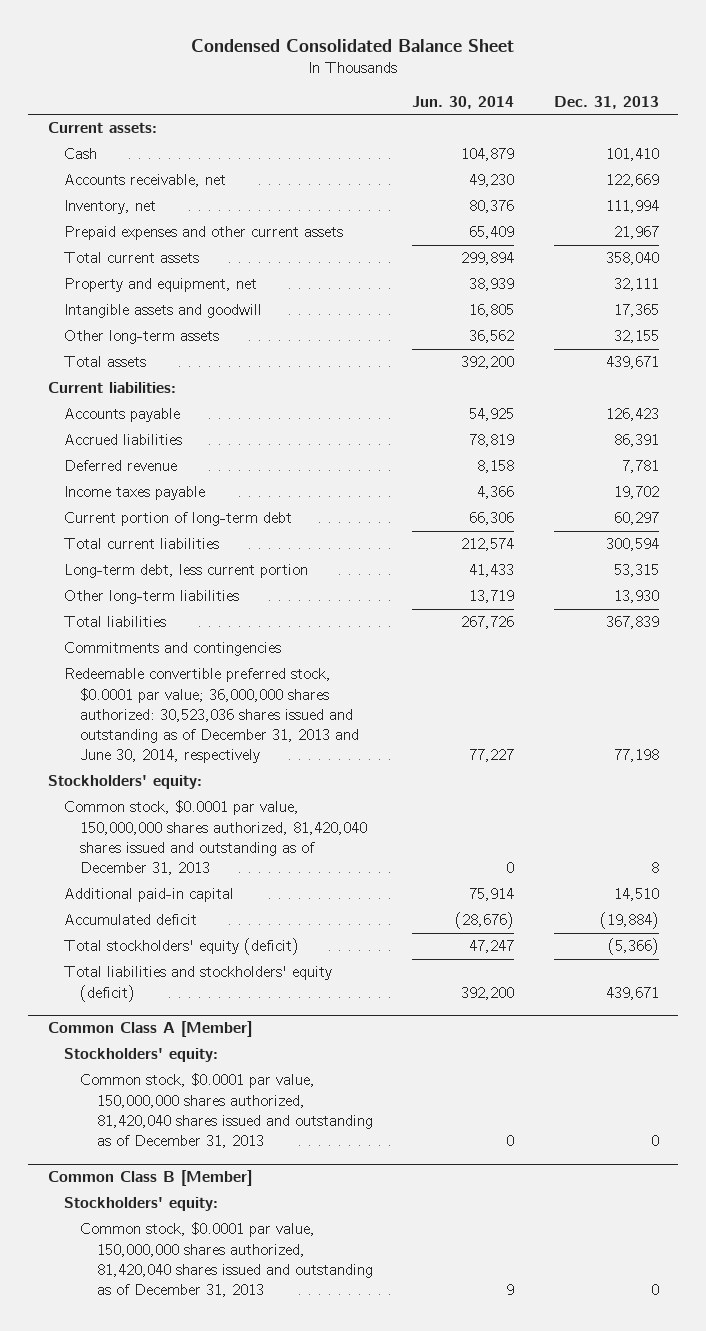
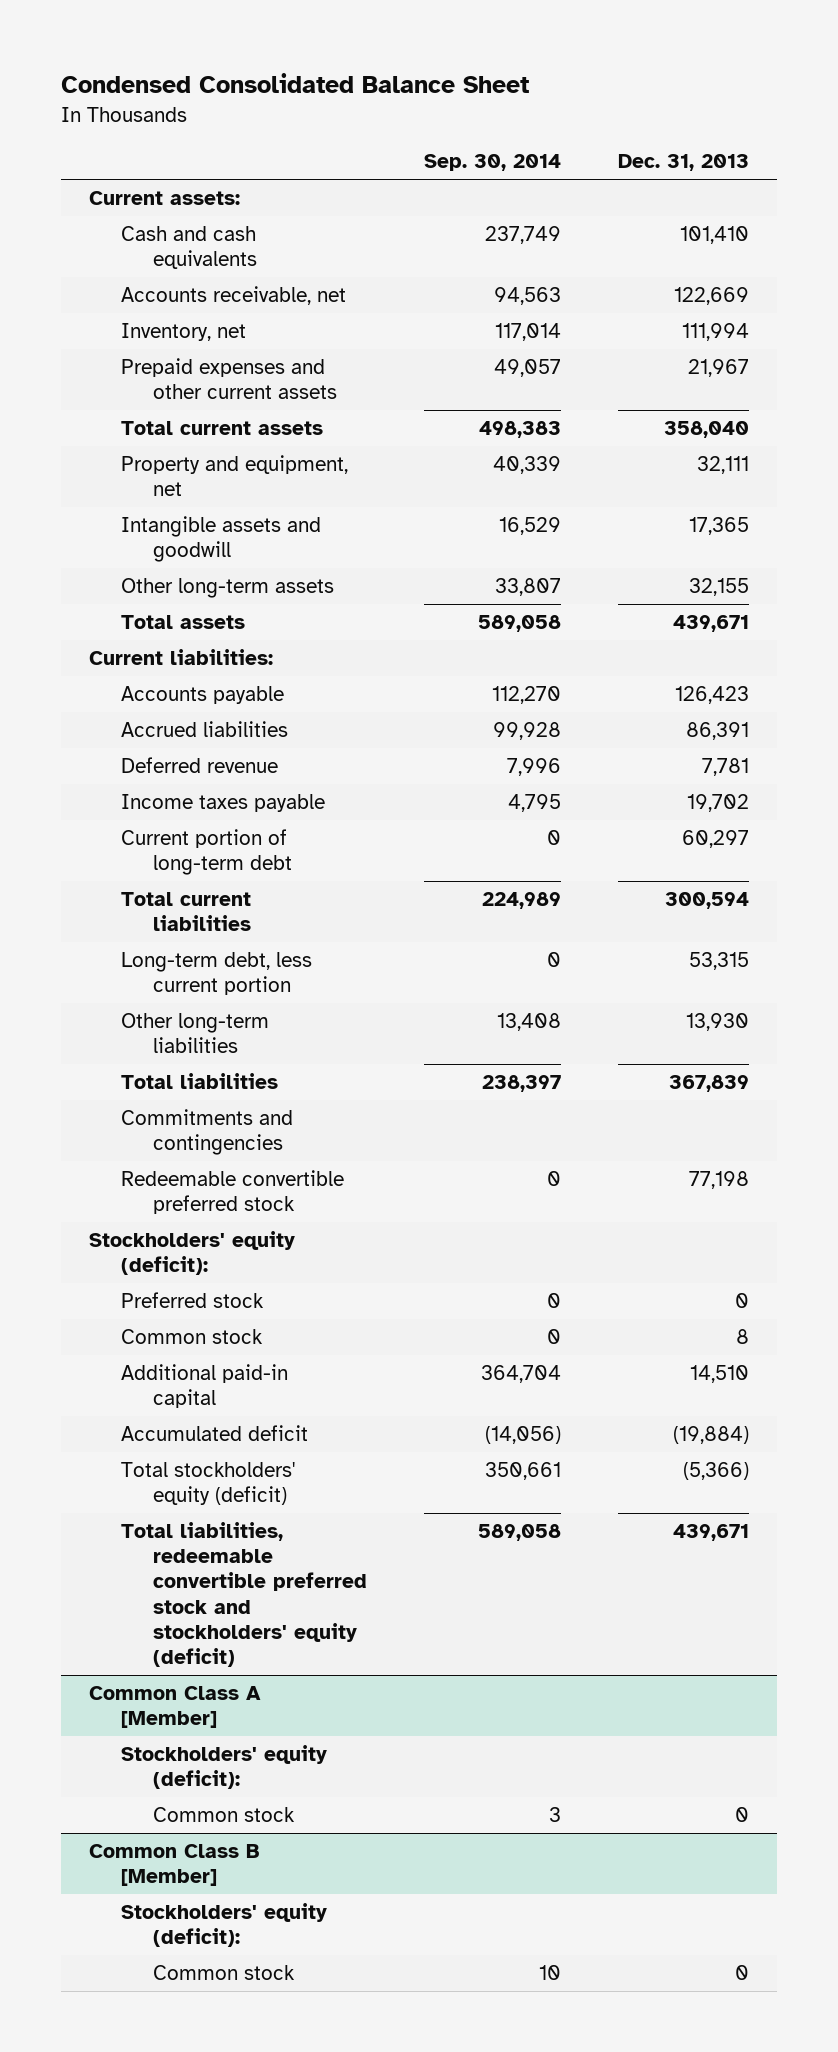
- | Jun. 30, 2014 | Dec. 31, 2013
+ | Sep. 30, 2014 | Dec. 31, 2013
- Cash | 104,879 | 101,410
+ Cash and cash equivalents | 237,749 | 101,410
- Redeemable convertible preferred stock, $0.0001 par value; 36,000,000 shares authorized: 30,523,036 shares issued and outstanding as of December 31, 2013 and June 30, 2014, respectively | 77,227 | 77,198
- Stockholders' equity:
- Common stock, $0.0001 par value, 150,000,000 shares authorized, 81,420,040 shares issued and outstanding as of December 31, 2013 | 0 | 8
+ Redeemable convertible preferred stock | 0 | 77,198
+ Stockholders' equity (deficit):
+ Preferred stock | 0 | 0
+ Common stock | 0 | 8
- Total liabilities and stockholders' equity (deficit) | 392,200 | 439,671
+ Total liabilities, redeemable convertible preferred stock and stockholders' equity (deficit) | 589,058 | 439,671
@ Common Class A [Member]
- Stockholders' equity:
- Common stock, $0.0001 par value, 150,000,000 shares authorized, 81,420,040 shares issued and outstanding as of December 31, 2013 | 0 | 0
+ Stockholders' equity (deficit):
+ Common stock | 3 | 0
@ Common Class B [Member]
- Stockholders' equity:
- Common stock, $0.0001 par value, 150,000,000 shares authorized, 81,420,040 shares issued and outstanding as of December 31, 2013 | 9 | 0
+ Stockholders' equity (deficit):
+ Common stock | 10 | 0

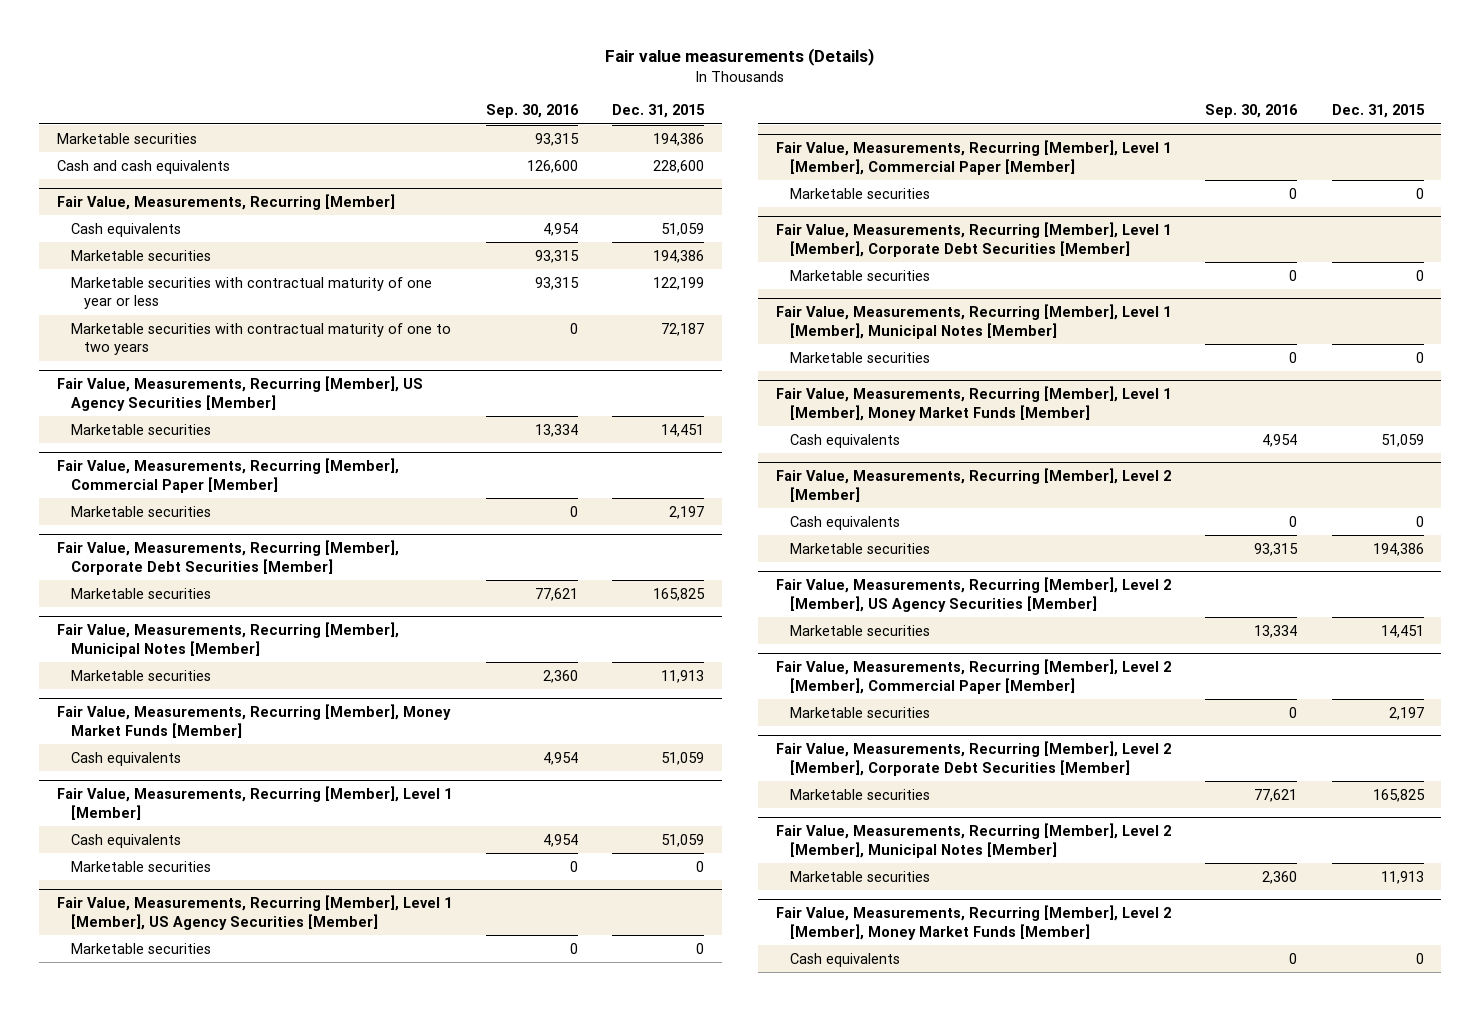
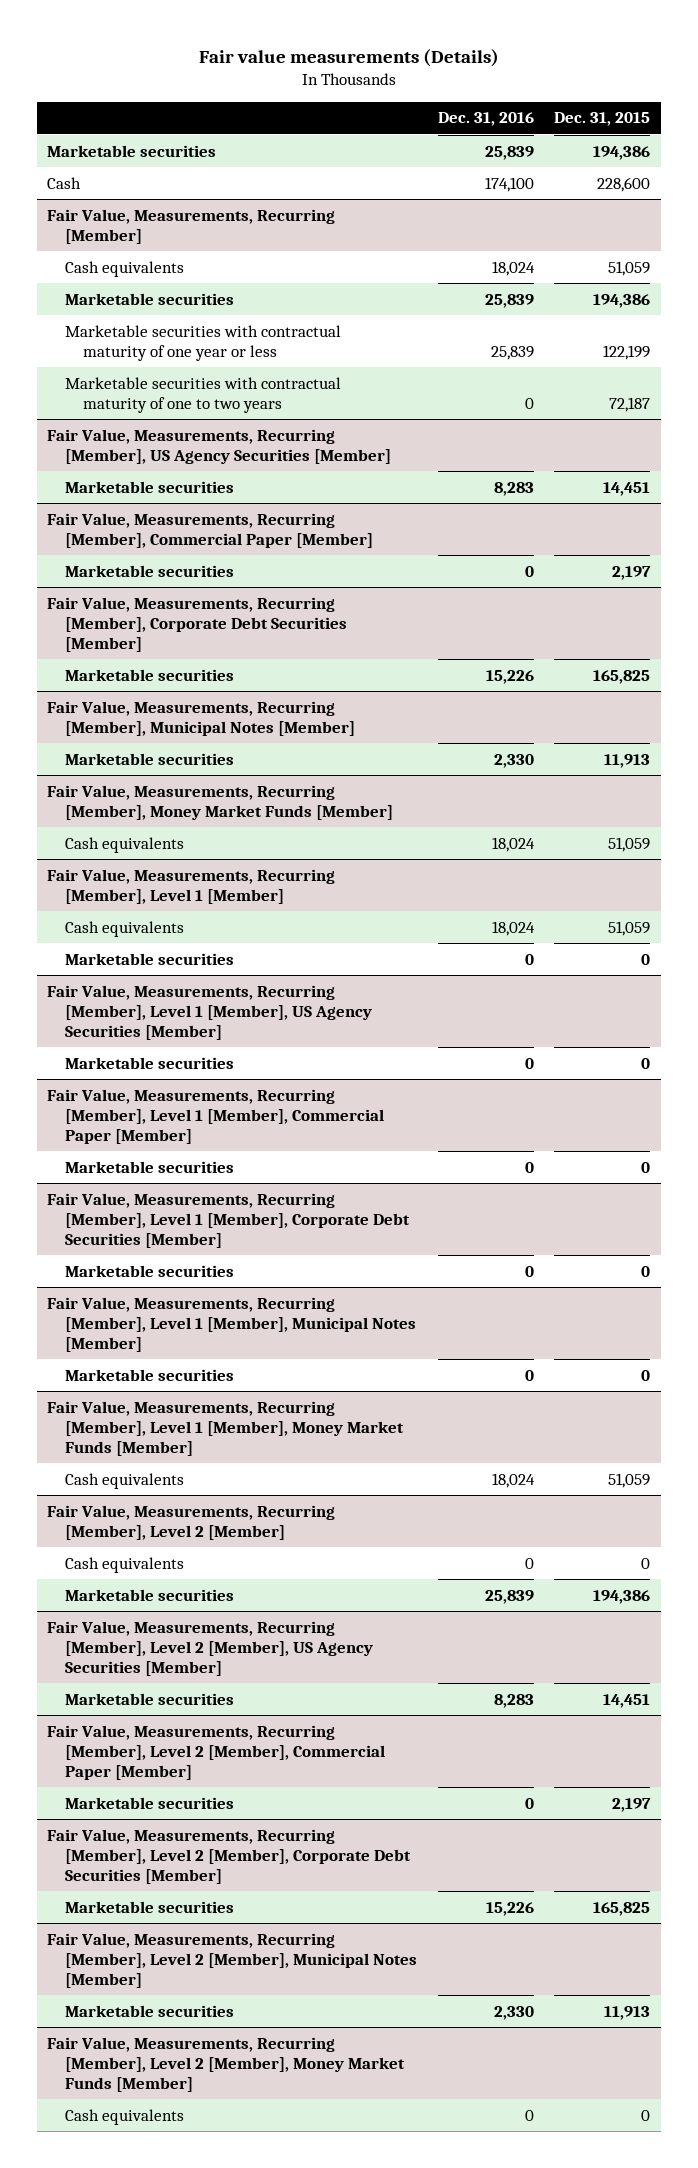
- | Sep. 30, 2016 | Dec. 31, 2015
+ | Dec. 31, 2016 | Dec. 31, 2015
- Cash and cash equivalents | 126,600 | 228,600
+ Cash | 174,100 | 228,600

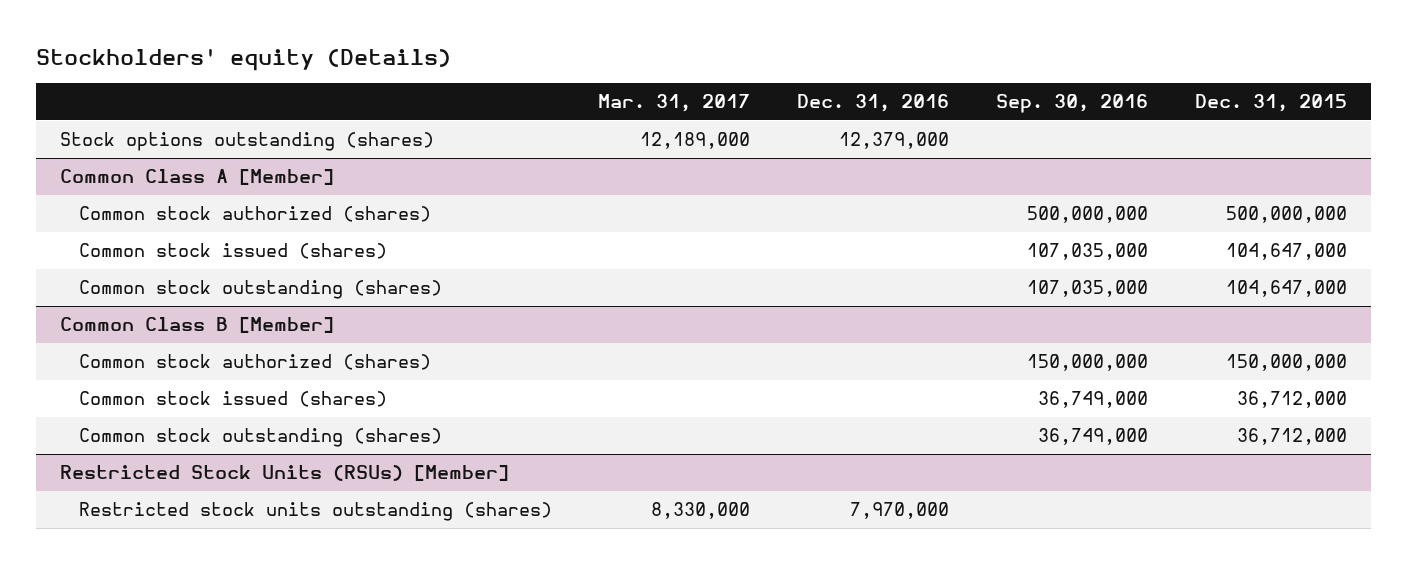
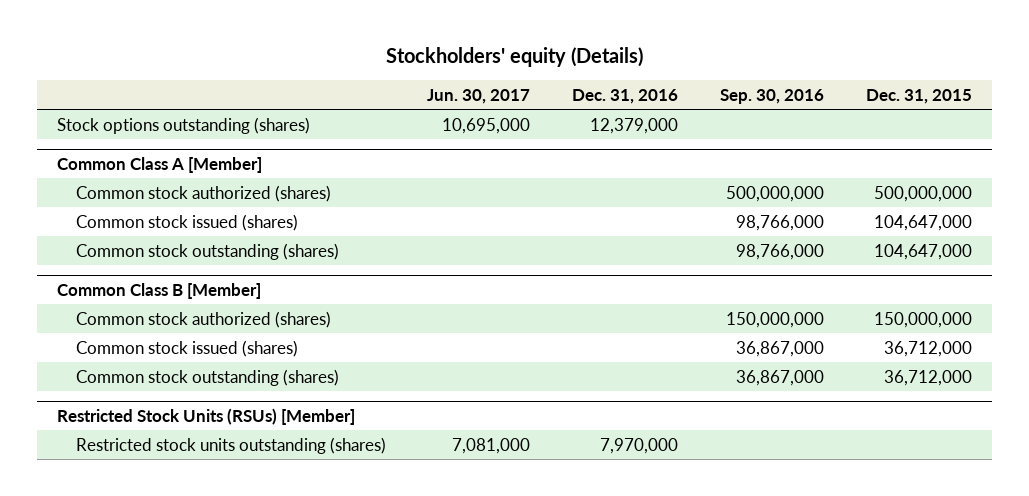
- | Mar. 31, 2017 | Dec. 31, 2016 | Sep. 30, 2016 | Dec. 31, 2015
+ | Jun. 30, 2017 | Dec. 31, 2016 | Sep. 30, 2016 | Dec. 31, 2015
@ Common Class A [Member]
- Common stock issued (shares) | | | 107,035,000 | 104,647,000
- Common stock outstanding (shares) | | | 107,035,000 | 104,647,000
+ Common stock issued (shares) | | | 98,766,000 | 104,647,000
+ Common stock outstanding (shares) | | | 98,766,000 | 104,647,000
@ Common Class B [Member]
- Common stock issued (shares) | | | 36,749,000 | 36,712,000
- Common stock outstanding (shares) | | | 36,749,000 | 36,712,000
+ Common stock issued (shares) | | | 36,867,000 | 36,712,000
+ Common stock outstanding (shares) | | | 36,867,000 | 36,712,000

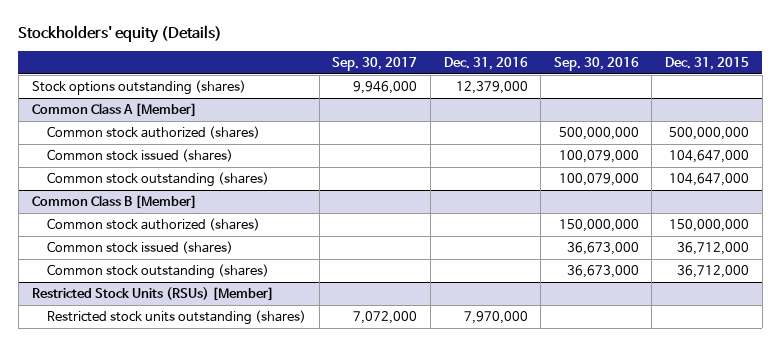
- | Jun. 30, 2017 | Dec. 31, 2016 | Sep. 30, 2016 | Dec. 31, 2015
+ | Sep. 30, 2017 | Dec. 31, 2016 | Sep. 30, 2016 | Dec. 31, 2015
@ Common Class A [Member]
- Common stock issued (shares) | | | 98,766,000 | 104,647,000
- Common stock outstanding (shares) | | | 98,766,000 | 104,647,000
+ Common stock issued (shares) | | | 100,079,000 | 104,647,000
+ Common stock outstanding (shares) | | | 100,079,000 | 104,647,000
@ Common Class B [Member]
- Common stock issued (shares) | | | 36,867,000 | 36,712,000
- Common stock outstanding (shares) | | | 36,867,000 | 36,712,000
+ Common stock issued (shares) | | | 36,673,000 | 36,712,000
+ Common stock outstanding (shares) | | | 36,673,000 | 36,712,000

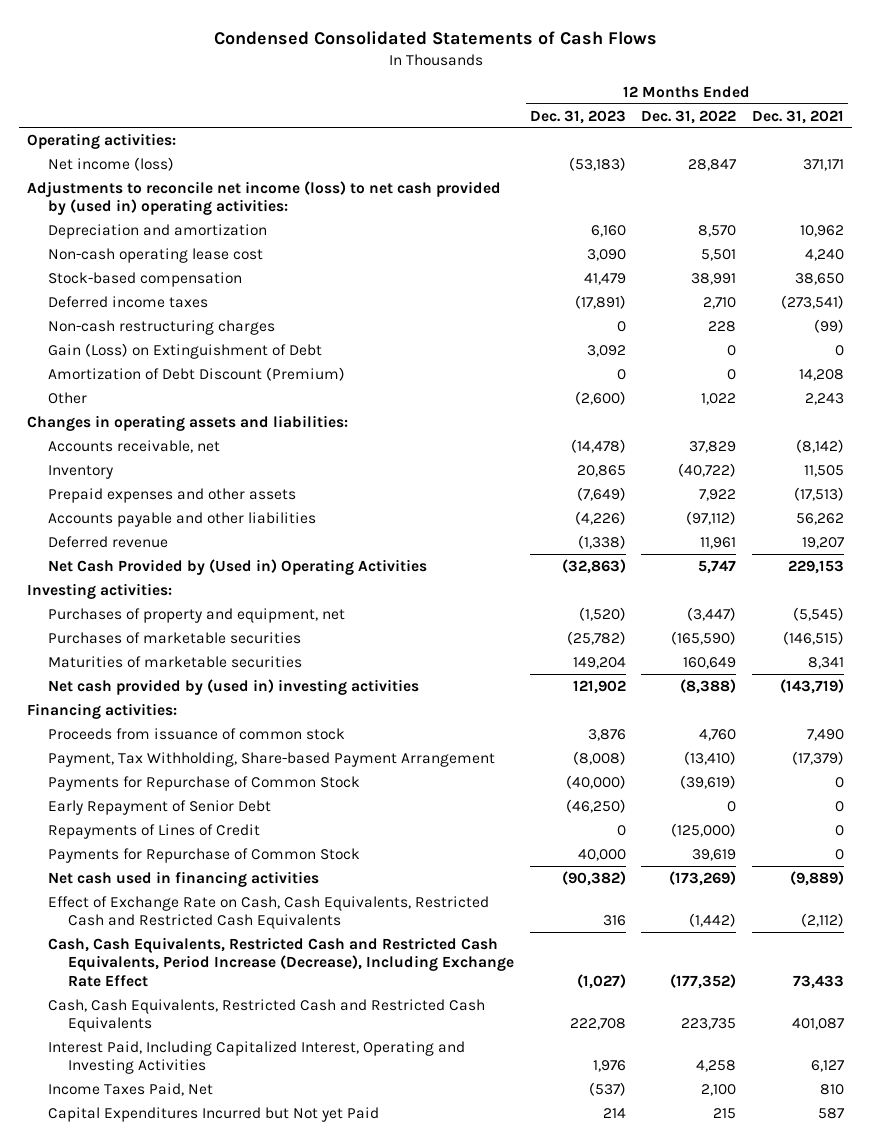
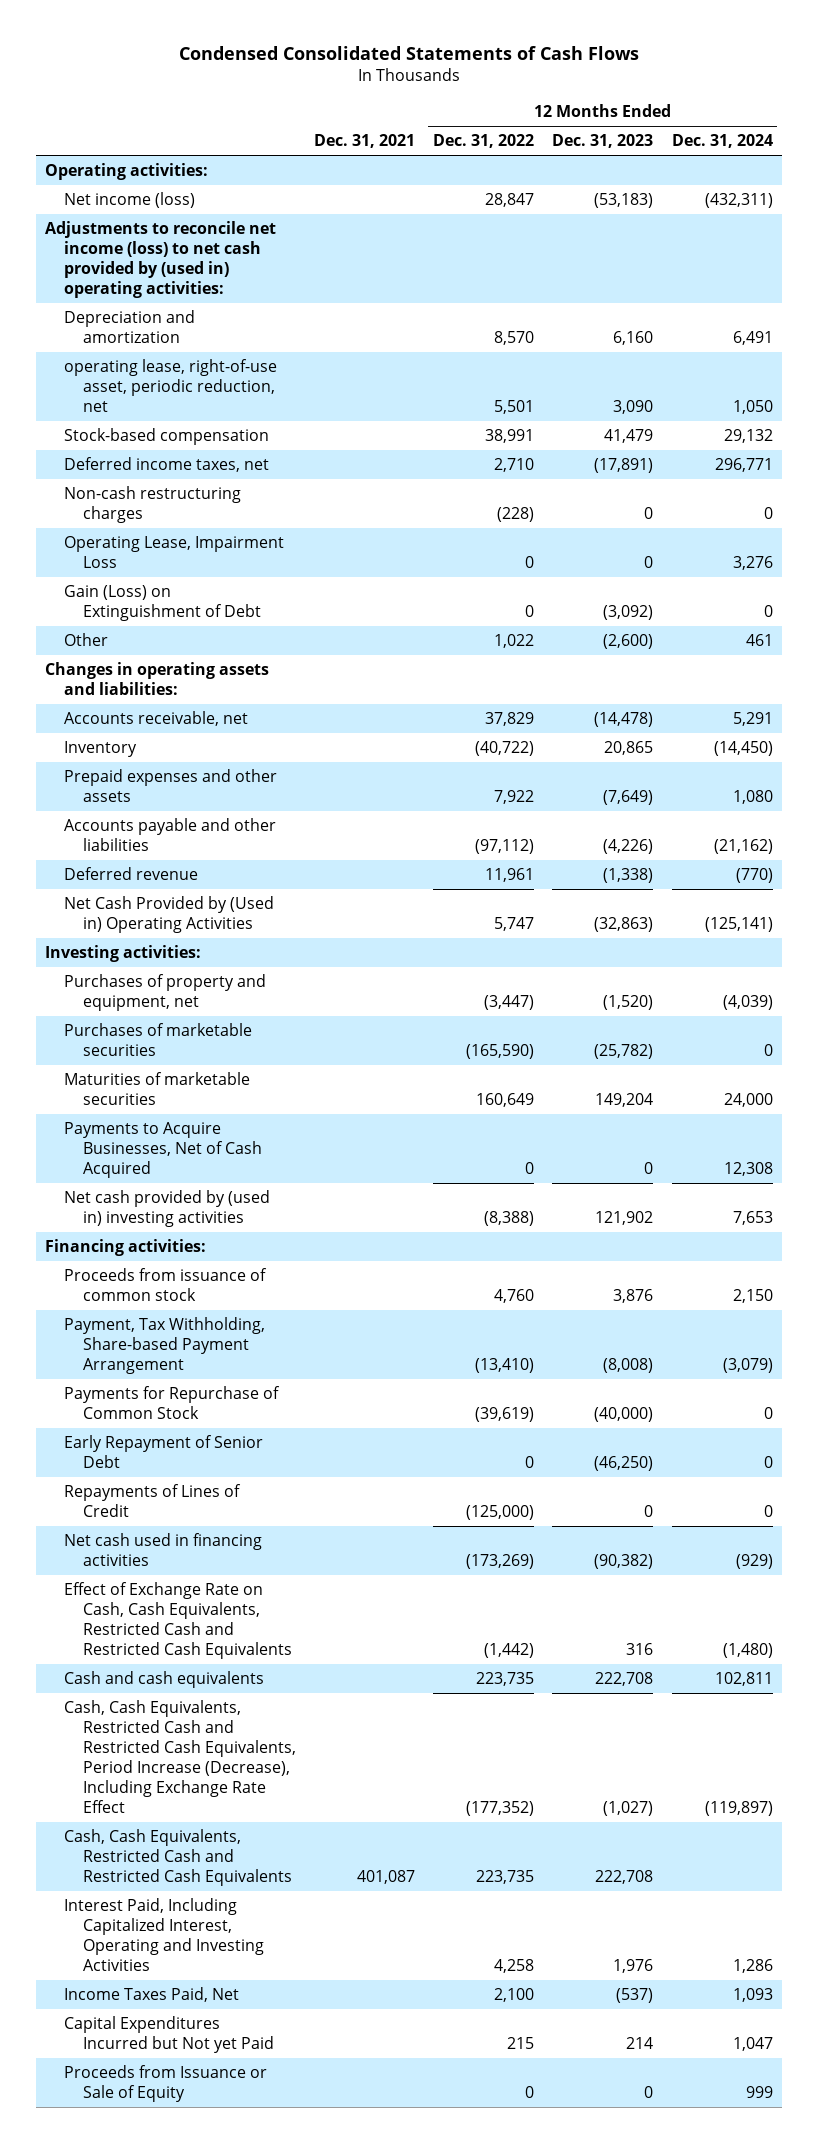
- | 12 Months Ended Dec. 31, 2023 | 12 Months Ended Dec. 31, 2022 | 12 Months Ended Dec. 31, 2021
+ | Dec. 31, 2021 | 12 Months Ended Dec. 31, 2022 | 12 Months Ended Dec. 31, 2023 | 12 Months Ended Dec. 31, 2024
- Non-cash operating lease cost | 3,090 | 5,501 | 4,240
+ operating lease, right-of-use asset, periodic reduction, net | | 5,501 | 3,090 | 1,050
- Deferred income taxes | (17,891) | 2,710 | (273,541)
- Non-cash restructuring charges | 0 | 228 | (99)
- Gain (Loss) on Extinguishment of Debt | 3,092 | 0 | 0
- Amortization of Debt Discount (Premium) | 0 | 0 | 14,208
+ Deferred income taxes, net | | 2,710 | (17,891) | 296,771
+ Non-cash restructuring charges | | (228) | 0 | 0
+ Operating Lease, Impairment Loss | | 0 | 0 | 3,276
+ Gain (Loss) on Extinguishment of Debt | | 0 | (3,092) | 0
+ Payments to Acquire Businesses, Net of Cash Acquired | | 0 | 0 | 12,308
- Payments for Repurchase of Common Stock | 40,000 | 39,619 | 0
+ Cash and cash equivalents | | 223,735 | 222,708 | 102,811
+ Proceeds from Issuance or Sale of Equity | | 0 | 0 | 999

